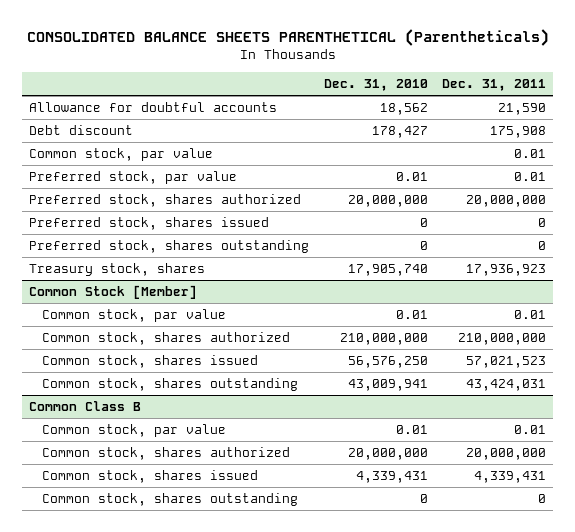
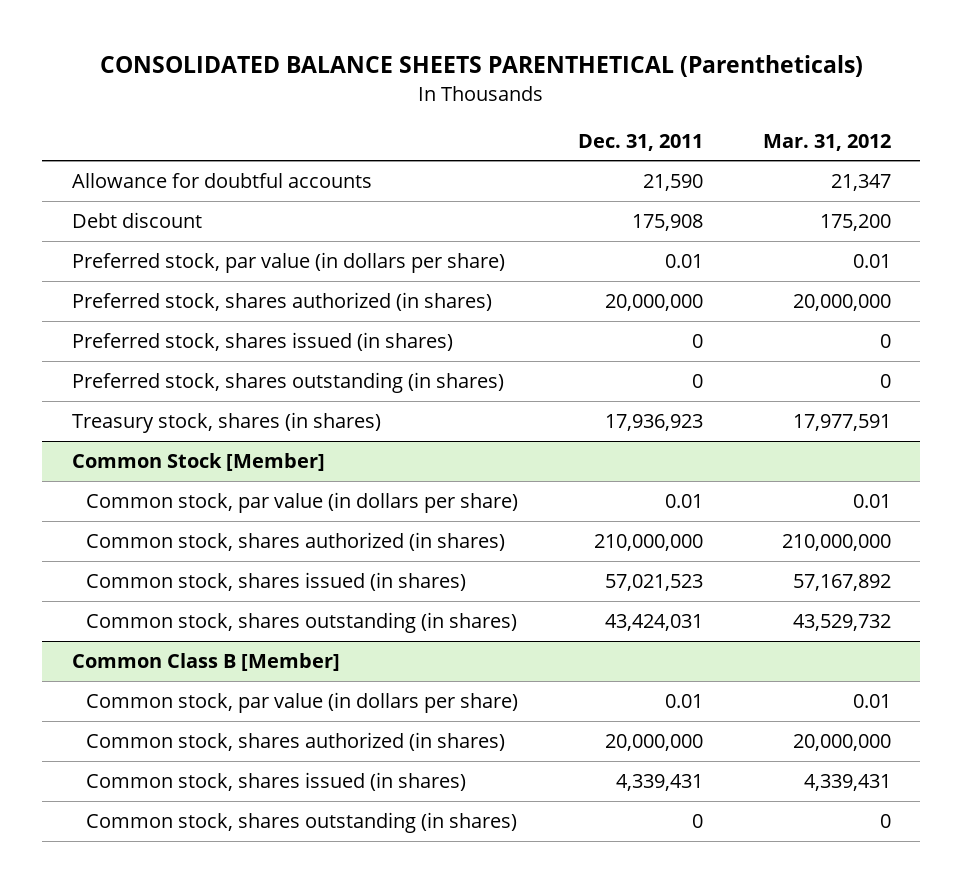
- | Dec. 31, 2010 | Dec. 31, 2011
+ | Dec. 31, 2011 | Mar. 31, 2012
- Common stock, par value | | 0.01
- Preferred stock, par value | 0.01 | 0.01
- Preferred stock, shares authorized | 20,000,000 | 20,000,000
- Preferred stock, shares issued | 0 | 0
- Preferred stock, shares outstanding | 0 | 0
- Treasury stock, shares | 17,905,740 | 17,936,923
+ Preferred stock, par value (in dollars per share) | 0.01 | 0.01
+ Preferred stock, shares authorized (in shares) | 20,000,000 | 20,000,000
+ Preferred stock, shares issued (in shares) | 0 | 0
+ Preferred stock, shares outstanding (in shares) | 0 | 0
+ Treasury stock, shares (in shares) | 17,936,923 | 17,977,591
@ Common Stock [Member]
- Common stock, par value | 0.01 | 0.01
- Common stock, shares authorized | 210,000,000 | 210,000,000
- Common stock, shares issued | 56,576,250 | 57,021,523
- Common stock, shares outstanding | 43,009,941 | 43,424,031
- Common Class B
- Common stock, par value | 0.01 | 0.01
- Common stock, shares authorized | 20,000,000 | 20,000,000
- Common stock, shares issued | 4,339,431 | 4,339,431
- Common stock, shares outstanding | 0 | 0
@ Common Stock [Member]
+ Common stock, par value (in dollars per share) | 0.01 | 0.01
+ Common stock, shares authorized (in shares) | 210,000,000 | 210,000,000
+ Common stock, shares issued (in shares) | 57,021,523 | 57,167,892
+ Common stock, shares outstanding (in shares) | 43,424,031 | 43,529,732
+ Common Class B [Member]
+ Common stock, par value (in dollars per share) | 0.01 | 0.01
+ Common stock, shares authorized (in shares) | 20,000,000 | 20,000,000
+ Common stock, shares issued (in shares) | 4,339,431 | 4,339,431
+ Common stock, shares outstanding (in shares) | 0 | 0

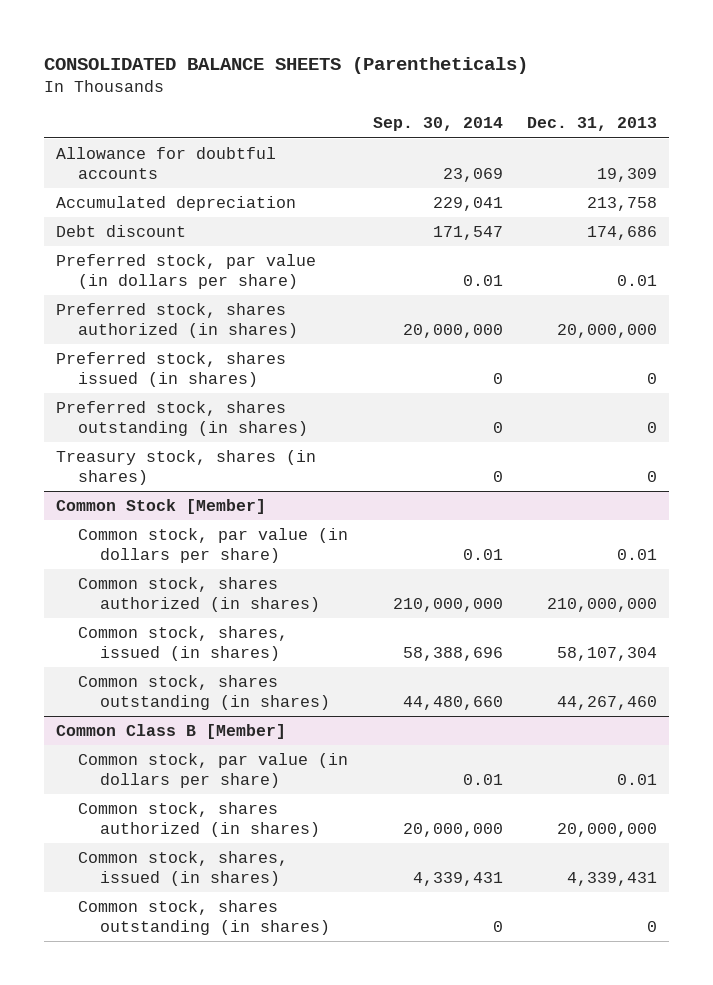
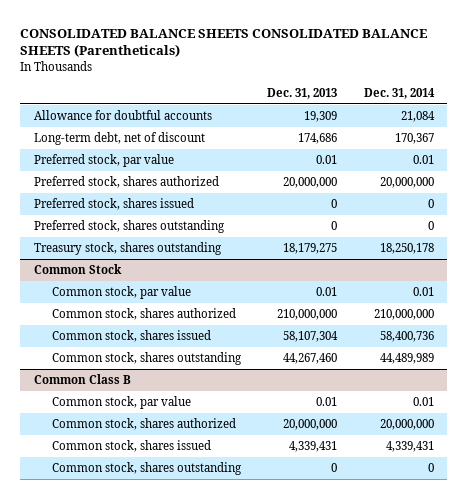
- CONSOLIDATED BALANCE SHEETS (Parentheticals)
+ CONSOLIDATED BALANCE SHEETS CONSOLIDATED BALANCE SHEETS (Parentheticals)
- | Sep. 30, 2014 | Dec. 31, 2013
+ | Dec. 31, 2013 | Dec. 31, 2014
- Accumulated depreciation | 229,041 | 213,758
- Debt discount | 171,547 | 174,686
- Preferred stock, par value (in dollars per share) | 0.01 | 0.01
- Preferred stock, shares authorized (in shares) | 20,000,000 | 20,000,000
- Preferred stock, shares issued (in shares) | 0 | 0
- Preferred stock, shares outstanding (in shares) | 0 | 0
- Treasury stock, shares (in shares) | 0 | 0
- Common Stock [Member]
- Common stock, par value (in dollars per share) | 0.01 | 0.01
- Common stock, shares authorized (in shares) | 210,000,000 | 210,000,000
- Common stock, shares, issued (in shares) | 58,388,696 | 58,107,304
- Common stock, shares outstanding (in shares) | 44,480,660 | 44,267,460
- Common Class B [Member]
- Common stock, par value (in dollars per share) | 0.01 | 0.01
- Common stock, shares authorized (in shares) | 20,000,000 | 20,000,000
- Common stock, shares, issued (in shares) | 4,339,431 | 4,339,431
- Common stock, shares outstanding (in shares) | 0 | 0
+ Long-term debt, net of discount | 174,686 | 170,367
+ Preferred stock, par value | 0.01 | 0.01
+ Preferred stock, shares authorized | 20,000,000 | 20,000,000
+ Preferred stock, shares issued | 0 | 0
+ Preferred stock, shares outstanding | 0 | 0
+ Treasury stock, shares outstanding | 18,179,275 | 18,250,178
+ Common Stock
+ Common stock, par value | 0.01 | 0.01
+ Common stock, shares authorized | 210,000,000 | 210,000,000
+ Common stock, shares issued | 58,107,304 | 58,400,736
+ Common stock, shares outstanding | 44,267,460 | 44,489,989
+ Common Class B
+ Common stock, par value | 0.01 | 0.01
+ Common stock, shares authorized | 20,000,000 | 20,000,000
+ Common stock, shares issued | 4,339,431 | 4,339,431
+ Common stock, shares outstanding | 0 | 0

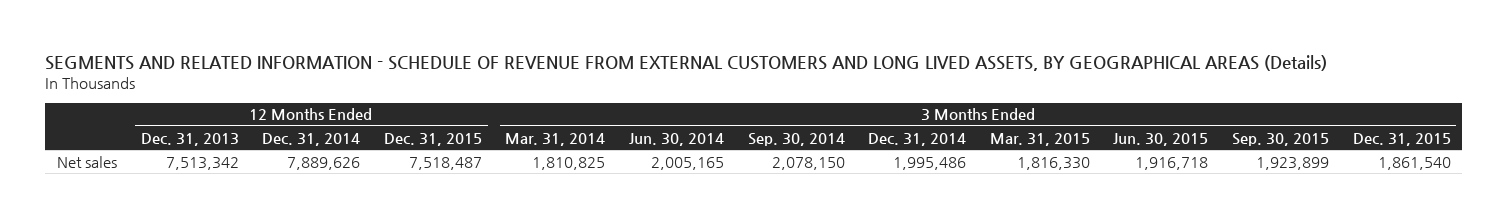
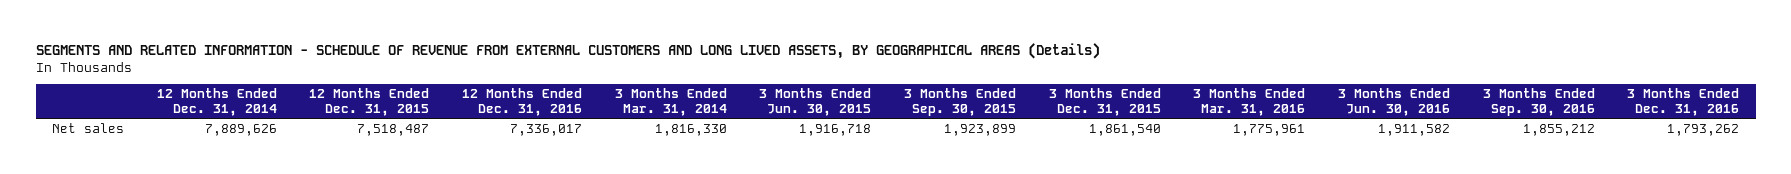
- | 12 Months Ended Dec. 31, 2013 | 12 Months Ended Dec. 31, 2014 | 12 Months Ended Dec. 31, 2015 | 3 Months Ended Mar. 31, 2014 | 3 Months Ended Jun. 30, 2014 | 3 Months Ended Sep. 30, 2014 | 3 Months Ended Dec. 31, 2014 | 3 Months Ended Mar. 31, 2015 | 3 Months Ended Jun. 30, 2015 | 3 Months Ended Sep. 30, 2015 | 3 Months Ended Dec. 31, 2015
+ | 12 Months Ended Dec. 31, 2014 | 12 Months Ended Dec. 31, 2015 | 12 Months Ended Dec. 31, 2016 | 3 Months Ended Mar. 31, 2014 | 3 Months Ended Jun. 30, 2015 | 3 Months Ended Sep. 30, 2015 | 3 Months Ended Dec. 31, 2015 | 3 Months Ended Mar. 31, 2016 | 3 Months Ended Jun. 30, 2016 | 3 Months Ended Sep. 30, 2016 | 3 Months Ended Dec. 31, 2016
- Net sales | 7,513,342 | 7,889,626 | 7,518,487 | 1,810,825 | 2,005,165 | 2,078,150 | 1,995,486 | 1,816,330 | 1,916,718 | 1,923,899 | 1,861,540
+ Net sales | 7,889,626 | 7,518,487 | 7,336,017 | 1,816,330 | 1,916,718 | 1,923,899 | 1,861,540 | 1,775,961 | 1,911,582 | 1,855,212 | 1,793,262

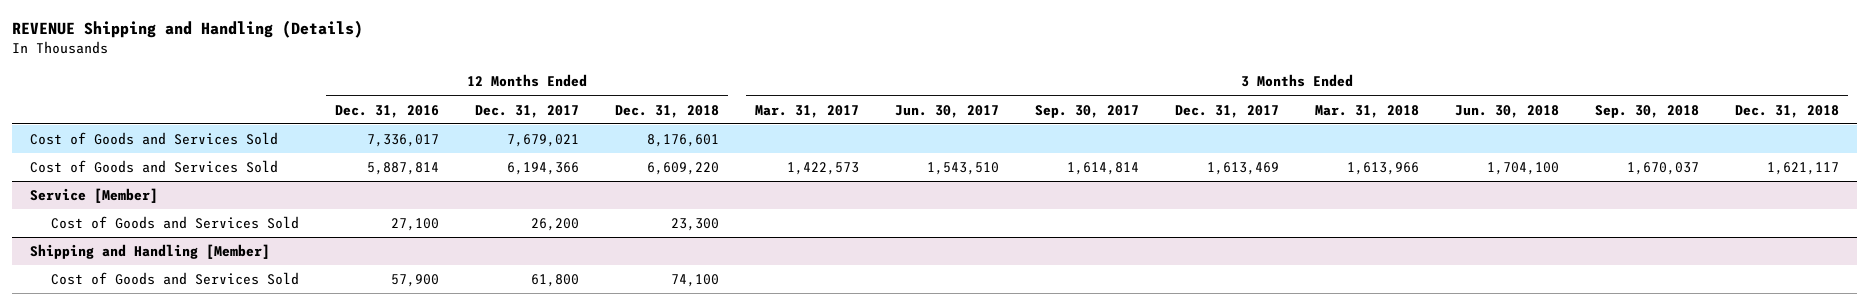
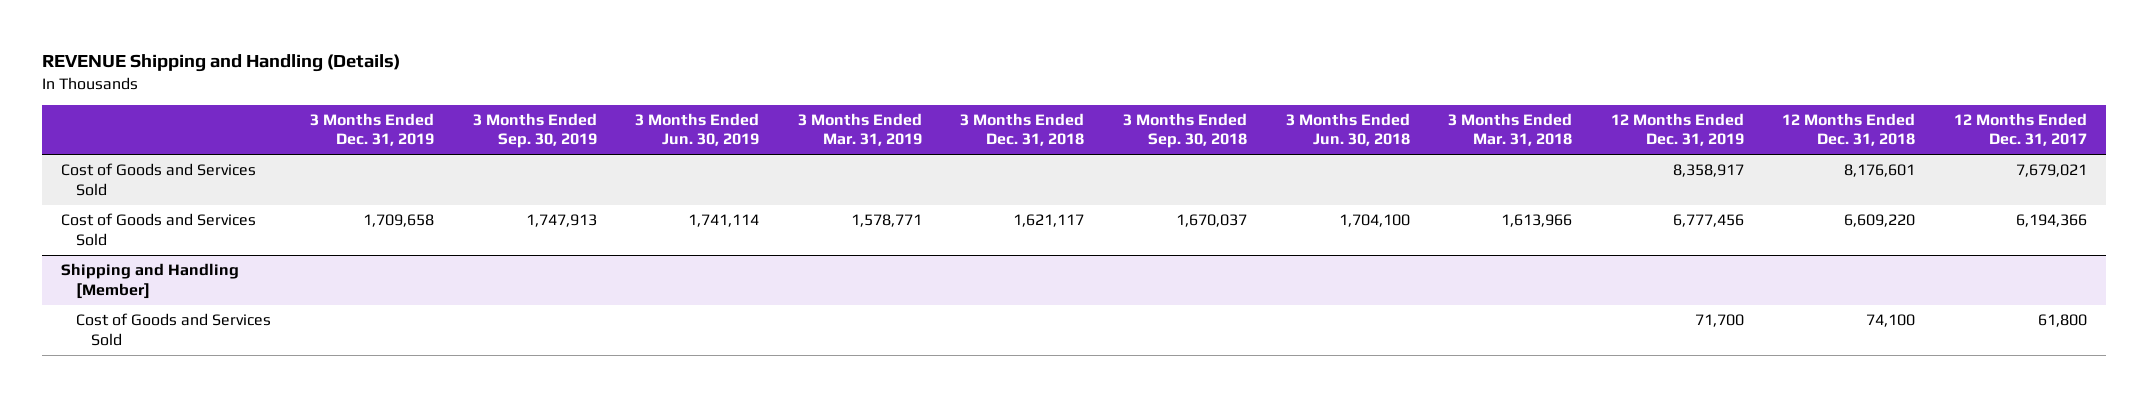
- | 12 Months Ended Dec. 31, 2016 | 12 Months Ended Dec. 31, 2017 | 12 Months Ended Dec. 31, 2018 | 3 Months Ended Mar. 31, 2017 | 3 Months Ended Jun. 30, 2017 | 3 Months Ended Sep. 30, 2017 | 3 Months Ended Dec. 31, 2017 | 3 Months Ended Mar. 31, 2018 | 3 Months Ended Jun. 30, 2018 | 3 Months Ended Sep. 30, 2018 | 3 Months Ended Dec. 31, 2018
+ | 3 Months Ended Dec. 31, 2019 | 3 Months Ended Sep. 30, 2019 | 3 Months Ended Jun. 30, 2019 | 3 Months Ended Mar. 31, 2019 | 3 Months Ended Dec. 31, 2018 | 3 Months Ended Sep. 30, 2018 | 3 Months Ended Jun. 30, 2018 | 3 Months Ended Mar. 31, 2018 | 12 Months Ended Dec. 31, 2019 | 12 Months Ended Dec. 31, 2018 | 12 Months Ended Dec. 31, 2017
- Service [Member]
- Cost of Goods and Services Sold | 27,100 | 26,200 | 23,300 | | | | | | | |

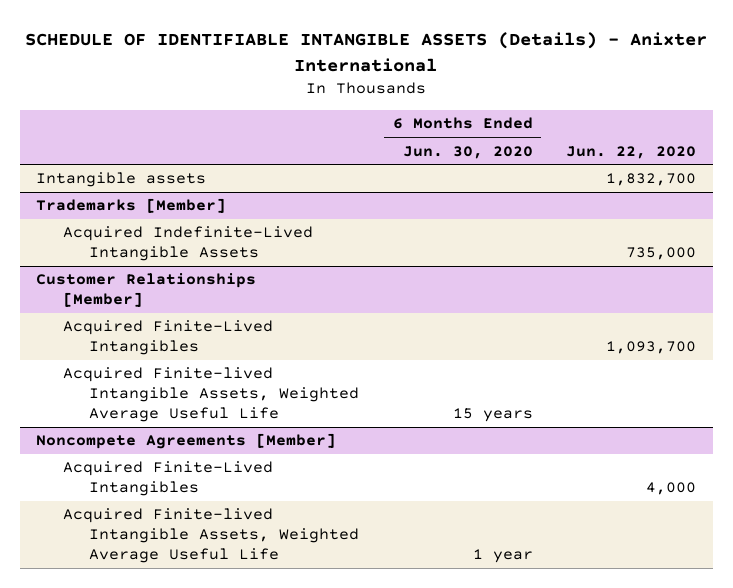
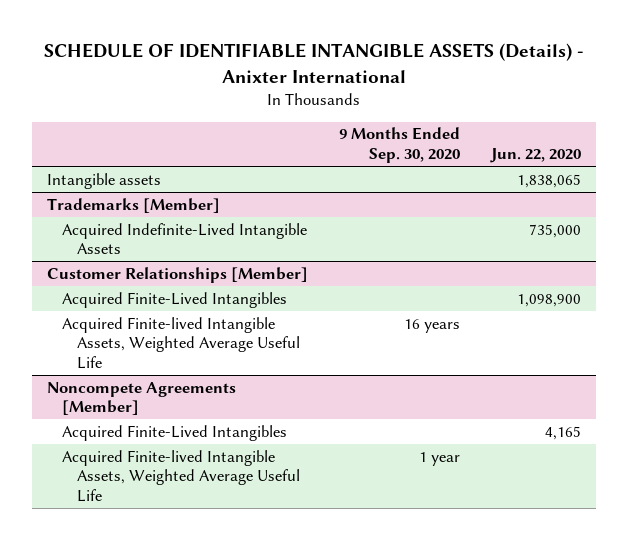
- | 6 Months Ended Jun. 30, 2020 | Jun. 22, 2020
+ | 9 Months Ended Sep. 30, 2020 | Jun. 22, 2020
- Intangible assets | | 1,832,700
+ Intangible assets | | 1,838,065
@ Customer Relationships [Member]
- Acquired Finite-Lived Intangibles | | 1,093,700
+ Acquired Finite-Lived Intangibles | | 1,098,900
@ Noncompete Agreements [Member]
- Acquired Finite-Lived Intangibles | | 4,000
+ Acquired Finite-Lived Intangibles | | 4,165

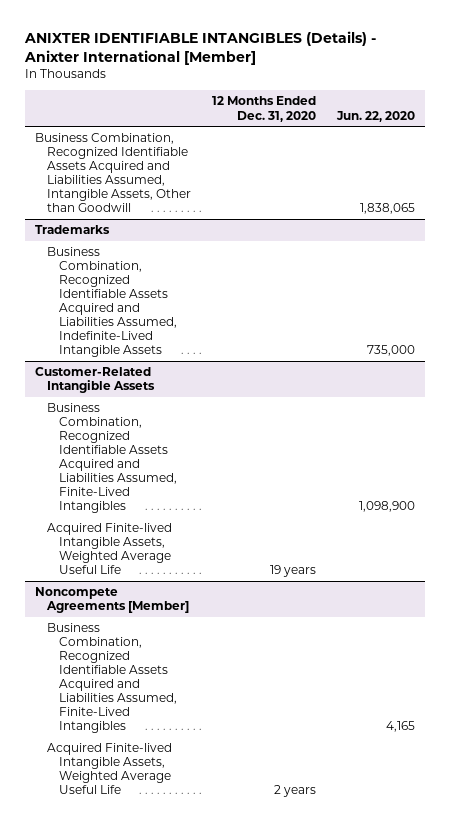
- SCHEDULE OF IDENTIFIABLE INTANGIBLE ASSETS (Details) - Anixter International
+ ANIXTER IDENTIFIABLE INTANGIBLES (Details) - Anixter International [Member]
- | 9 Months Ended Sep. 30, 2020 | Jun. 22, 2020
+ | 12 Months Ended Dec. 31, 2020 | Jun. 22, 2020
- Intangible assets | | 1,838,065
- Trademarks [Member]
- Acquired Indefinite-Lived Intangible Assets | | 735,000
- Customer Relationships [Member]
- Acquired Finite-Lived Intangibles | | 1,098,900
+ Business Combination, Recognized Identifiable Assets Acquired and Liabilities Assumed, Intangible Assets, Other than Goodwill | | 1,838,065
+ Trademarks
+ Business Combination, Recognized Identifiable Assets Acquired and Liabilities Assumed, Indefinite-Lived Intangible Assets | | 735,000
+ Customer-Related Intangible Assets
+ Business Combination, Recognized Identifiable Assets Acquired and Liabilities Assumed, Finite-Lived Intangibles | | 1,098,900
@ Noncompete Agreements [Member]
- Acquired Finite-Lived Intangibles | | 4,165
+ Business Combination, Recognized Identifiable Assets Acquired and Liabilities Assumed, Finite-Lived Intangibles | | 4,165

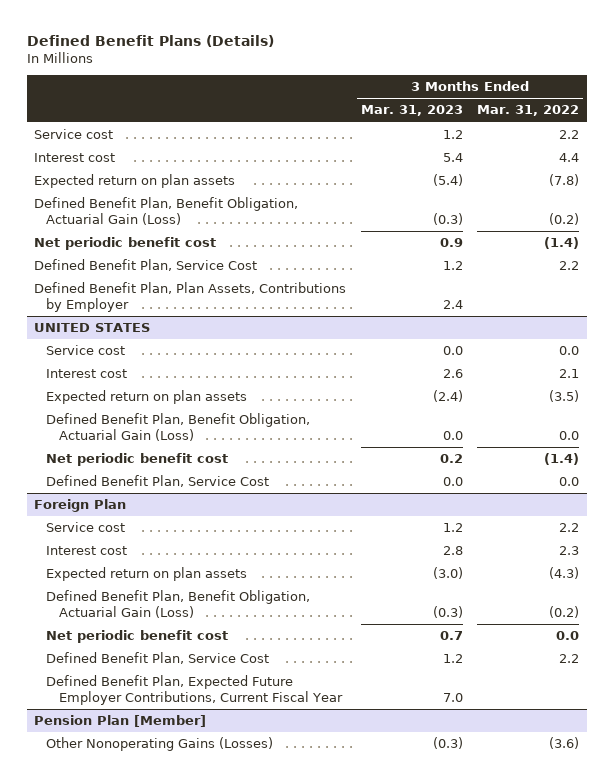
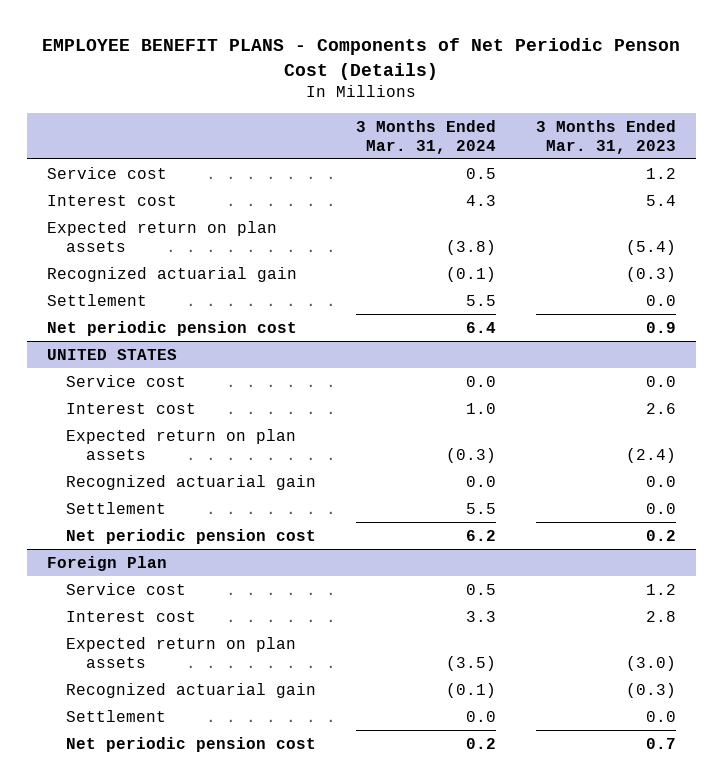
- Defined Benefit Plans (Details)
+ EMPLOYEE BENEFIT PLANS - Components of Net Periodic Penson Cost (Details)
- | 3 Months Ended Mar. 31, 2023 | 3 Months Ended Mar. 31, 2022
+ | 3 Months Ended Mar. 31, 2024 | 3 Months Ended Mar. 31, 2023
- Defined Benefit Plan, Benefit Obligation, Actuarial Gain (Loss) | (0.3) | (0.2)
- Net periodic benefit cost | 0.9 | (1.4)
- Defined Benefit Plan, Service Cost | 1.2 | 2.2
- Defined Benefit Plan, Plan Assets, Contributions by Employer | 2.4 |
+ Recognized actuarial gain | (0.1) | (0.3)
+ Settlement | 5.5 | 0.0
+ Net periodic pension cost | 6.4 | 0.9
@ UNITED STATES
- Defined Benefit Plan, Benefit Obligation, Actuarial Gain (Loss) | 0.0 | 0.0
- Net periodic benefit cost | 0.2 | (1.4)
- Defined Benefit Plan, Service Cost | 0.0 | 0.0
+ Recognized actuarial gain | 0.0 | 0.0
+ Settlement | 5.5 | 0.0
+ Net periodic pension cost | 6.2 | 0.2
@ Foreign Plan
- Defined Benefit Plan, Benefit Obligation, Actuarial Gain (Loss) | (0.3) | (0.2)
- Net periodic benefit cost | 0.7 | 0.0
- Defined Benefit Plan, Service Cost | 1.2 | 2.2
- Defined Benefit Plan, Expected Future Employer Contributions, Current Fiscal Year | 7.0 |
- Pension Plan [Member]
- Other Nonoperating Gains (Losses) | (0.3) | (3.6)
@ Foreign Plan
+ Recognized actuarial gain | (0.1) | (0.3)
+ Settlement | 0.0 | 0.0
+ Net periodic pension cost | 0.2 | 0.7

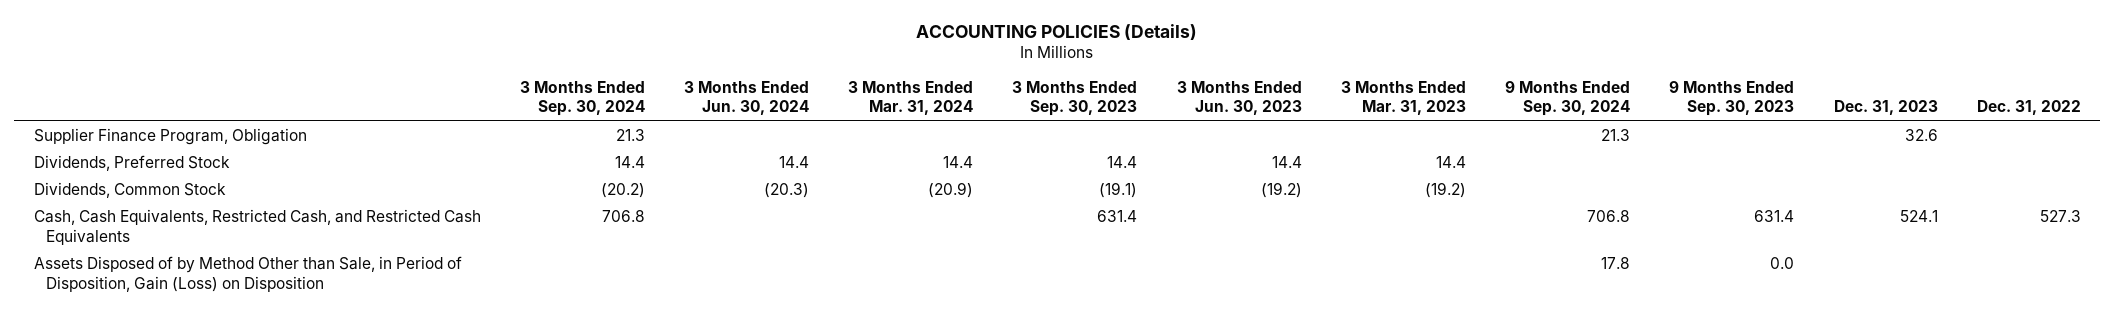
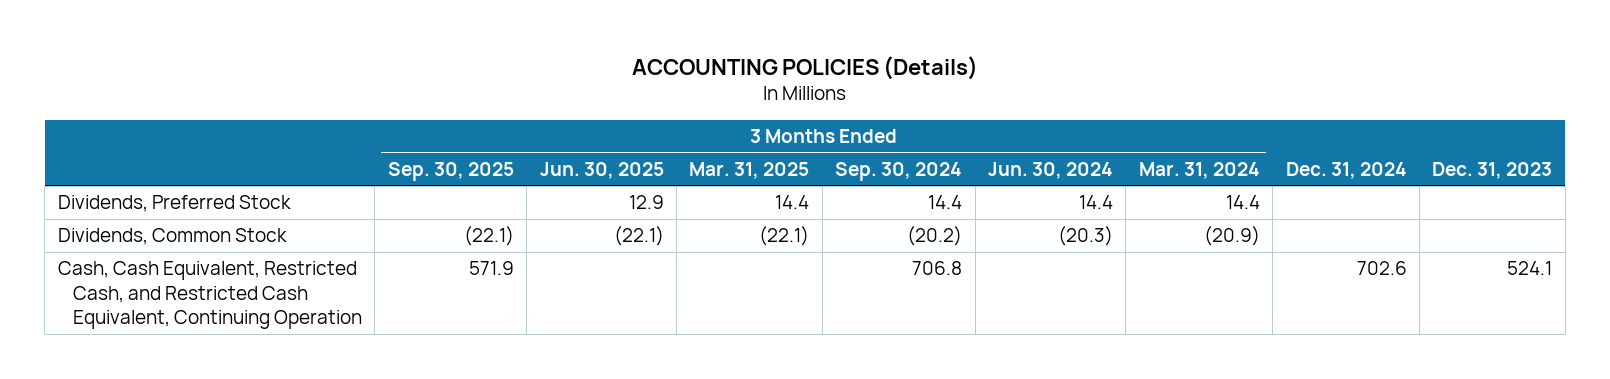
- | 3 Months Ended Sep. 30, 2024 | 3 Months Ended Jun. 30, 2024 | 3 Months Ended Mar. 31, 2024 | 3 Months Ended Sep. 30, 2023 | 3 Months Ended Jun. 30, 2023 | 3 Months Ended Mar. 31, 2023 | 9 Months Ended Sep. 30, 2024 | 9 Months Ended Sep. 30, 2023 | Dec. 31, 2023 | Dec. 31, 2022
+ | 3 Months Ended Sep. 30, 2025 | 3 Months Ended Jun. 30, 2025 | 3 Months Ended Mar. 31, 2025 | 3 Months Ended Sep. 30, 2024 | 3 Months Ended Jun. 30, 2024 | 3 Months Ended Mar. 31, 2024 | Dec. 31, 2024 | Dec. 31, 2023
- Supplier Finance Program, Obligation | 21.3 | | | | | | 21.3 | | 32.6 |
- Cash, Cash Equivalents, Restricted Cash, and Restricted Cash Equivalents | 706.8 | | | 631.4 | | | 706.8 | 631.4 | 524.1 | 527.3
- Assets Disposed of by Method Other than Sale, in Period of Disposition, Gain (Loss) on Disposition | | | | | | | 17.8 | 0.0 | |
+ Cash, Cash Equivalent, Restricted Cash, and Restricted Cash Equivalent, Continuing Operation | 571.9 | | | 706.8 | | | 702.6 | 524.1

